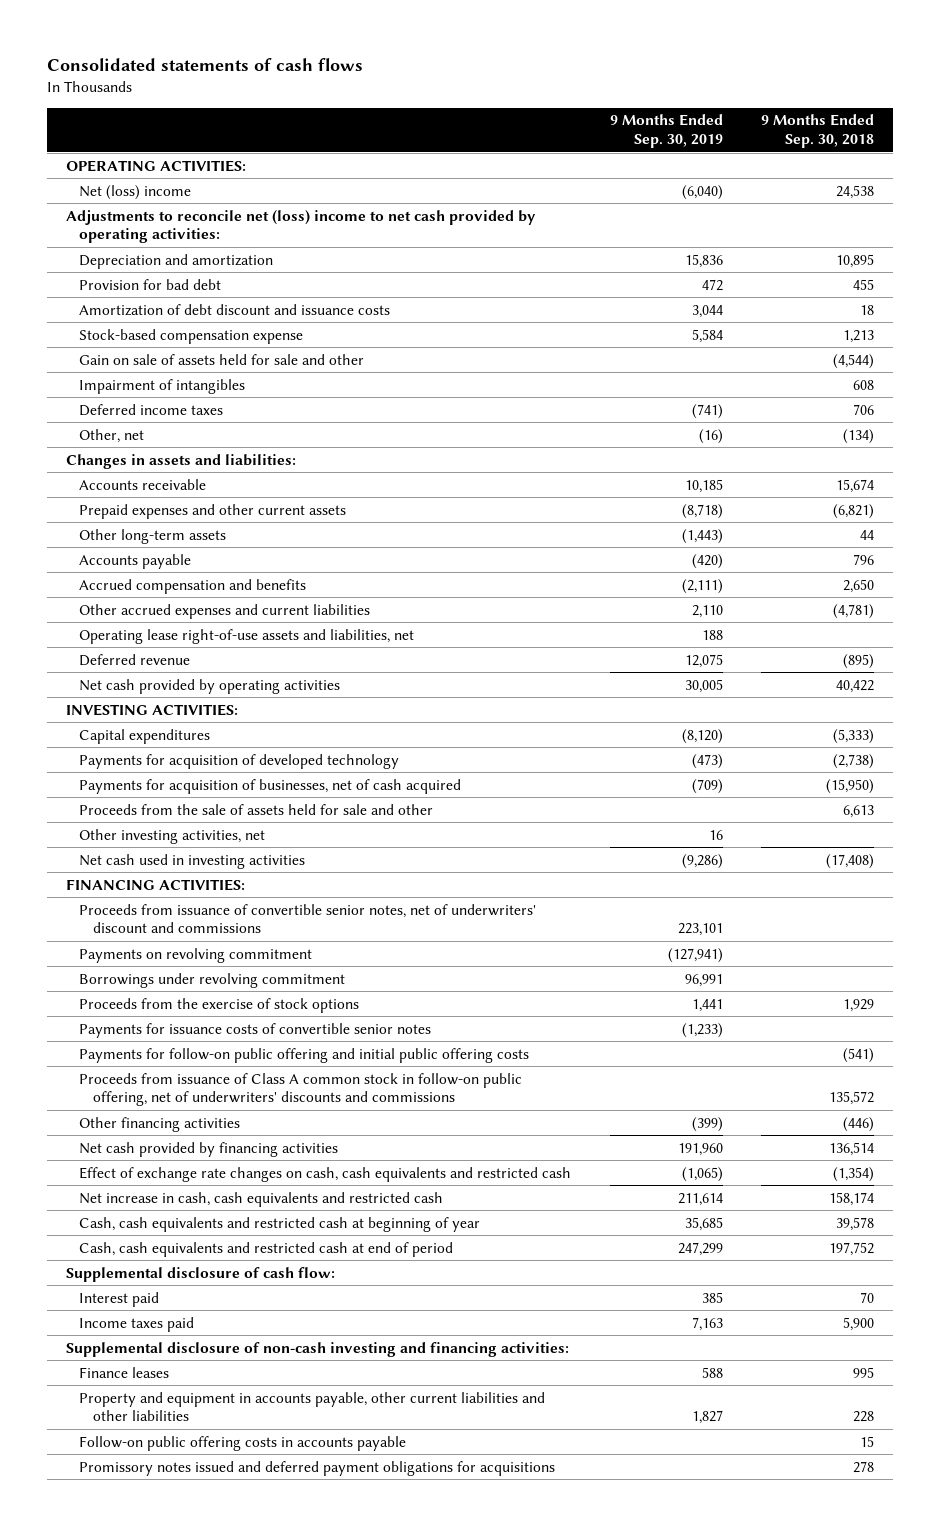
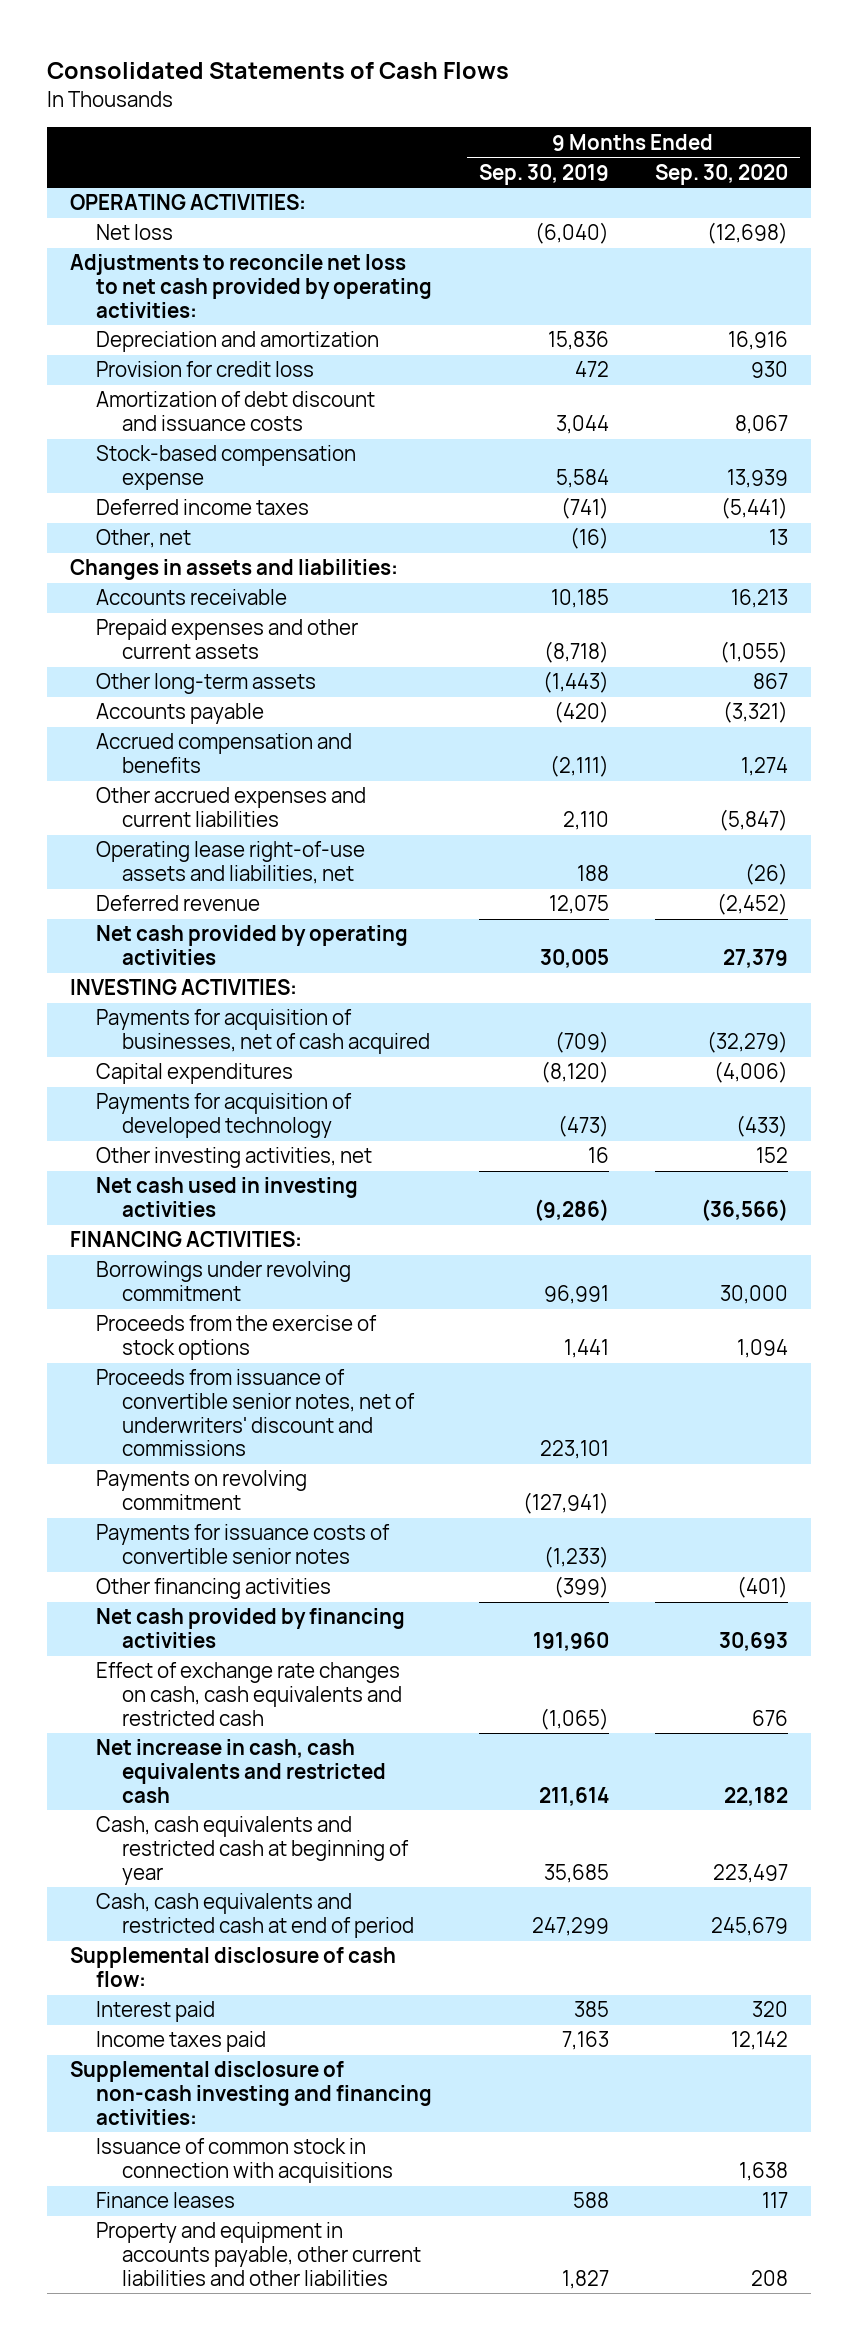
- Consolidated statements of cash flows
+ Consolidated Statements of Cash Flows
- | 9 Months Ended Sep. 30, 2019 | 9 Months Ended Sep. 30, 2018
+ | 9 Months Ended Sep. 30, 2019 | 9 Months Ended Sep. 30, 2020
- Net (loss) income | (6,040) | 24,538
- Adjustments to reconcile net (loss) income to net cash provided by operating activities:
+ Net loss | (6,040) | (12,698)
+ Adjustments to reconcile net loss to net cash provided by operating activities:
- Provision for bad debt | 472 | 455
+ Provision for credit loss | 472 | 930
- Gain on sale of assets held for sale and other | | (4,544)
- Impairment of intangibles | | 608
moved up: Payments for acquisition of businesses, net of cash acquired | (709) | (32,279)
- Proceeds from the sale of assets held for sale and other | | 6,613
moved down: Proceeds from issuance of convertible senior notes, net of underwriters' discount and commissions | 223,101 |
moved down: Payments on revolving commitment | (127,941) |
- Payments for follow-on public offering and initial public offering costs | | (541)
- Proceeds from issuance of Class A common stock in follow-on public offering, net of underwriters' discounts and commissions | | 135,572
+ Issuance of common stock in connection with acquisitions | | 1,638
- Follow-on public offering costs in accounts payable | | 15
- Promissory notes issued and deferred payment obligations for acquisitions | | 278

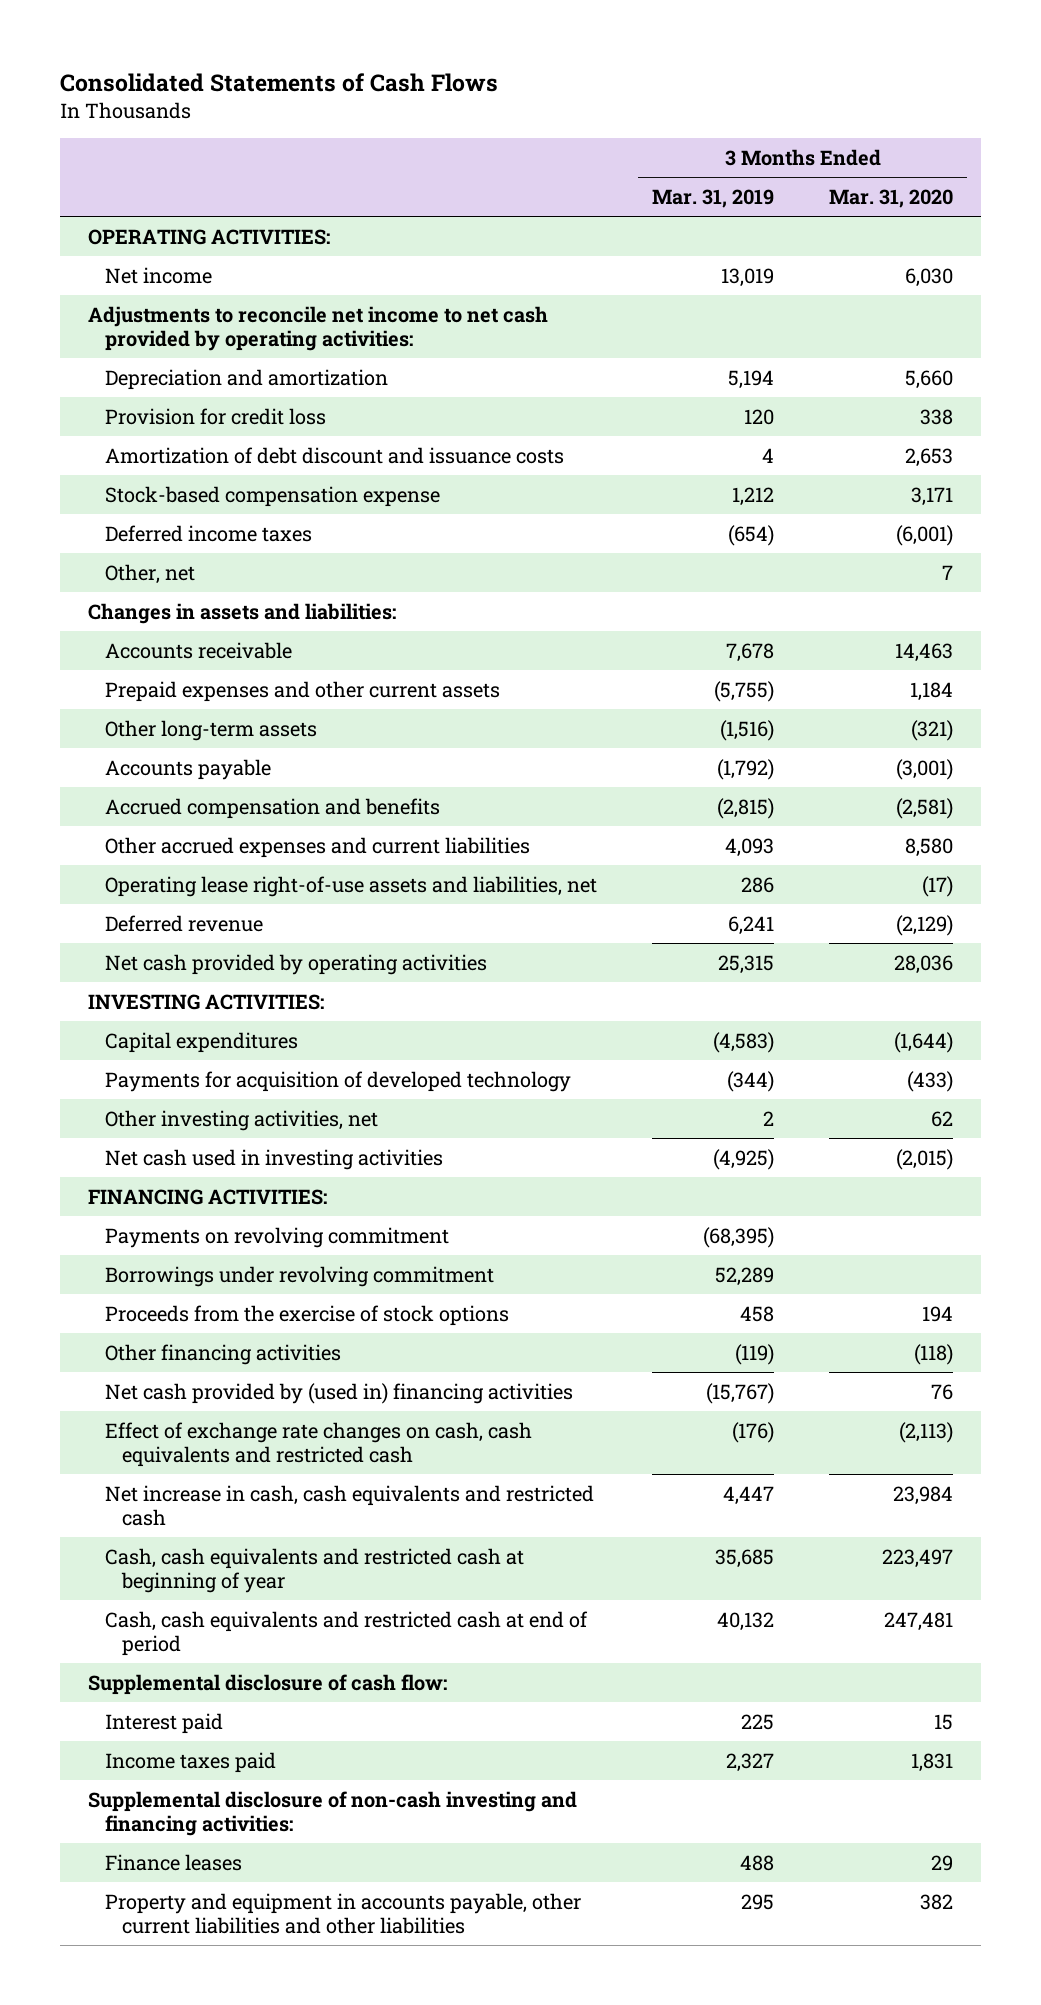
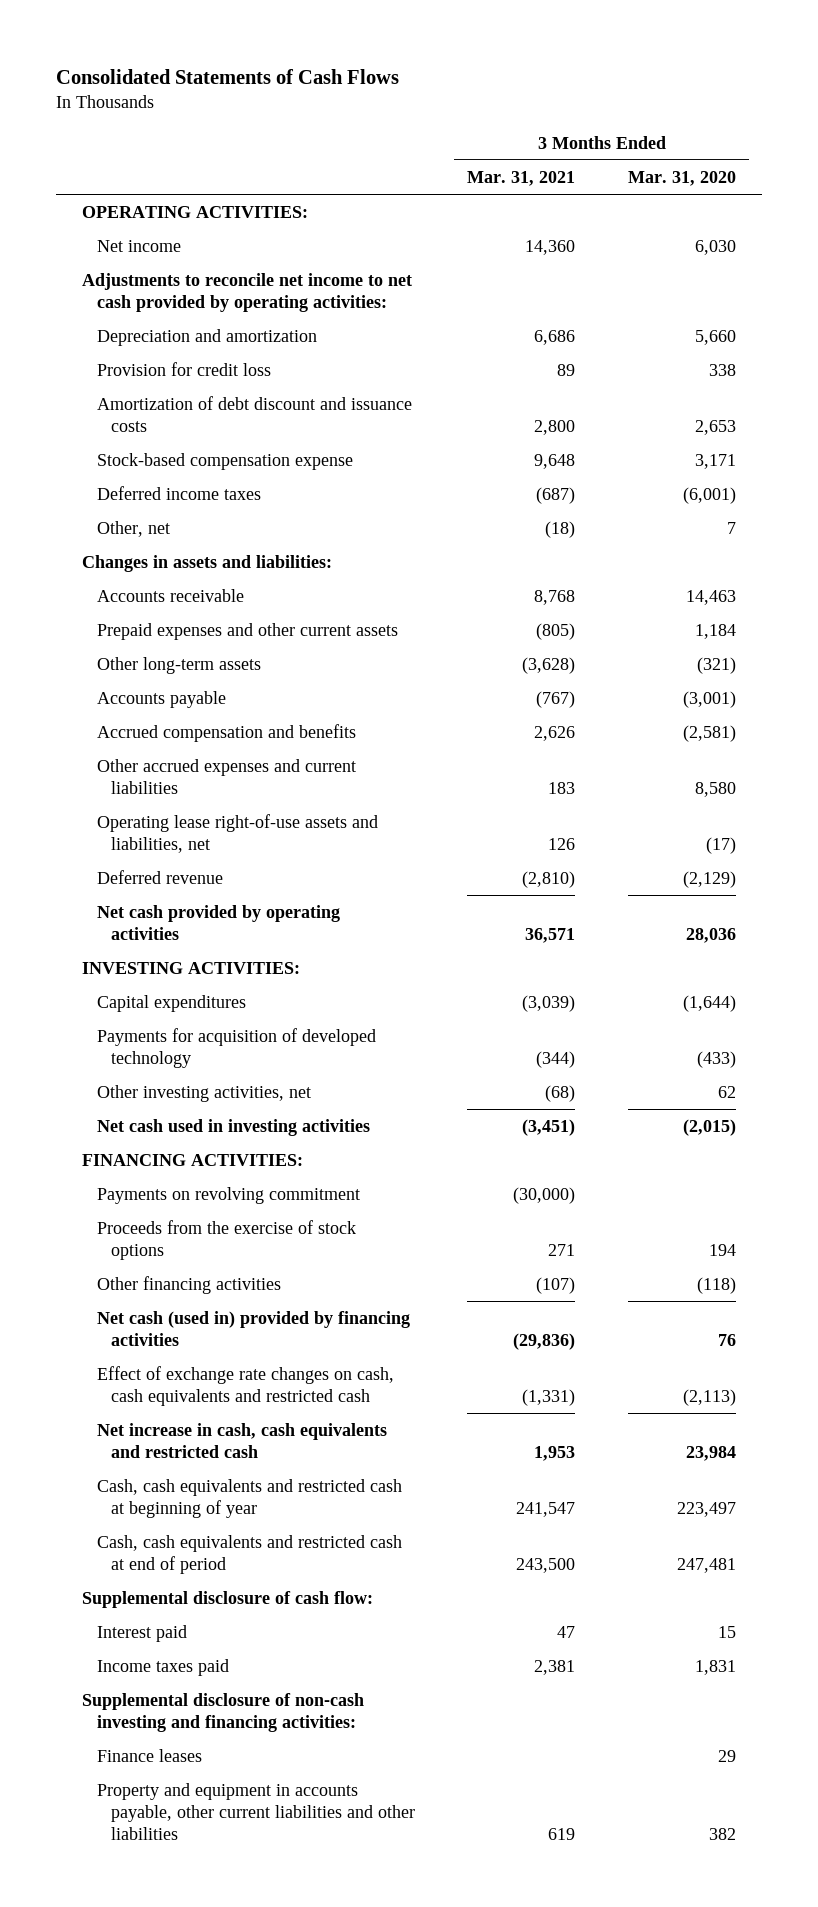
- | 3 Months Ended Mar. 31, 2019 | 3 Months Ended Mar. 31, 2020
+ | 3 Months Ended Mar. 31, 2021 | 3 Months Ended Mar. 31, 2020
- Borrowings under revolving commitment | 52,289 |
- Net cash provided by (used in) financing activities | (15,767) | 76
+ Net cash (used in) provided by financing activities | (29,836) | 76

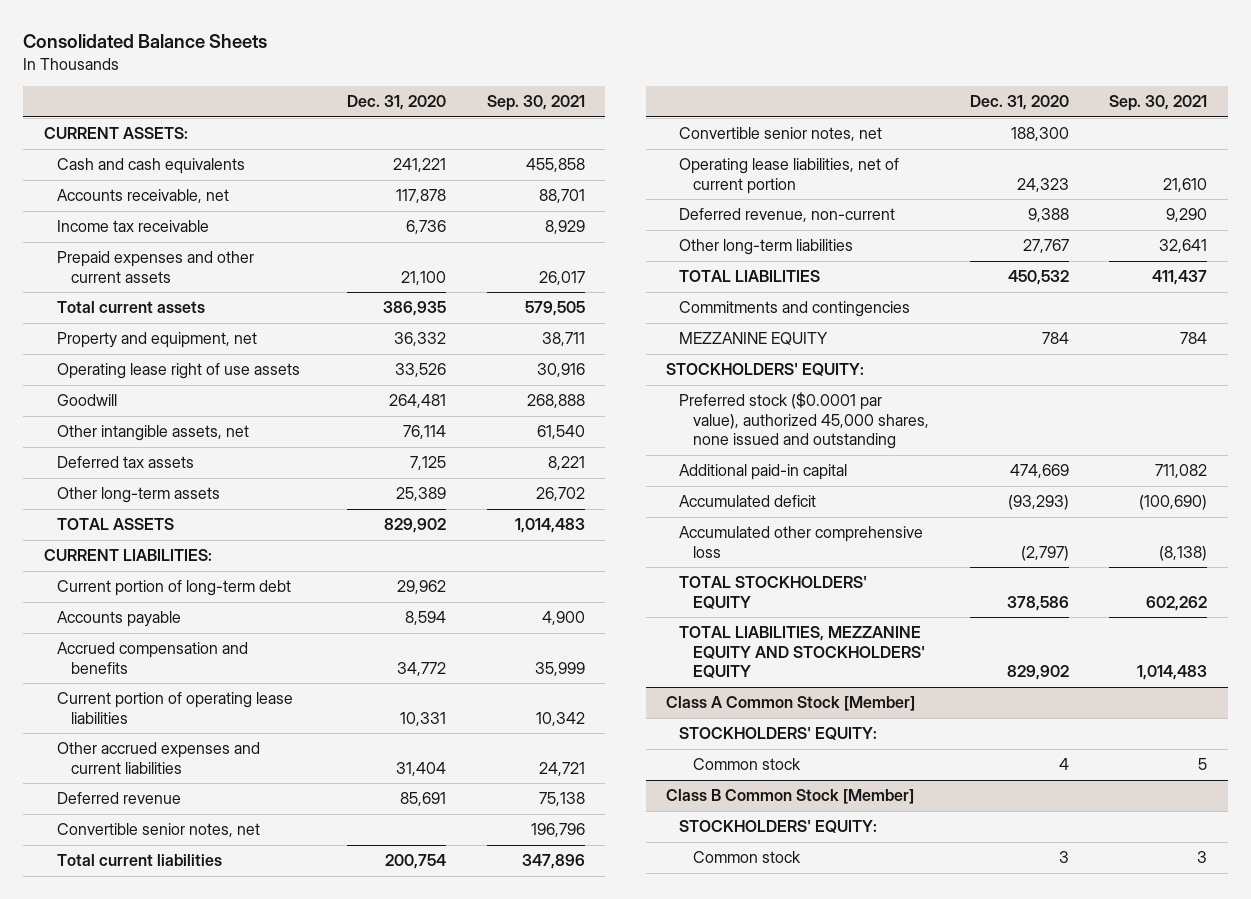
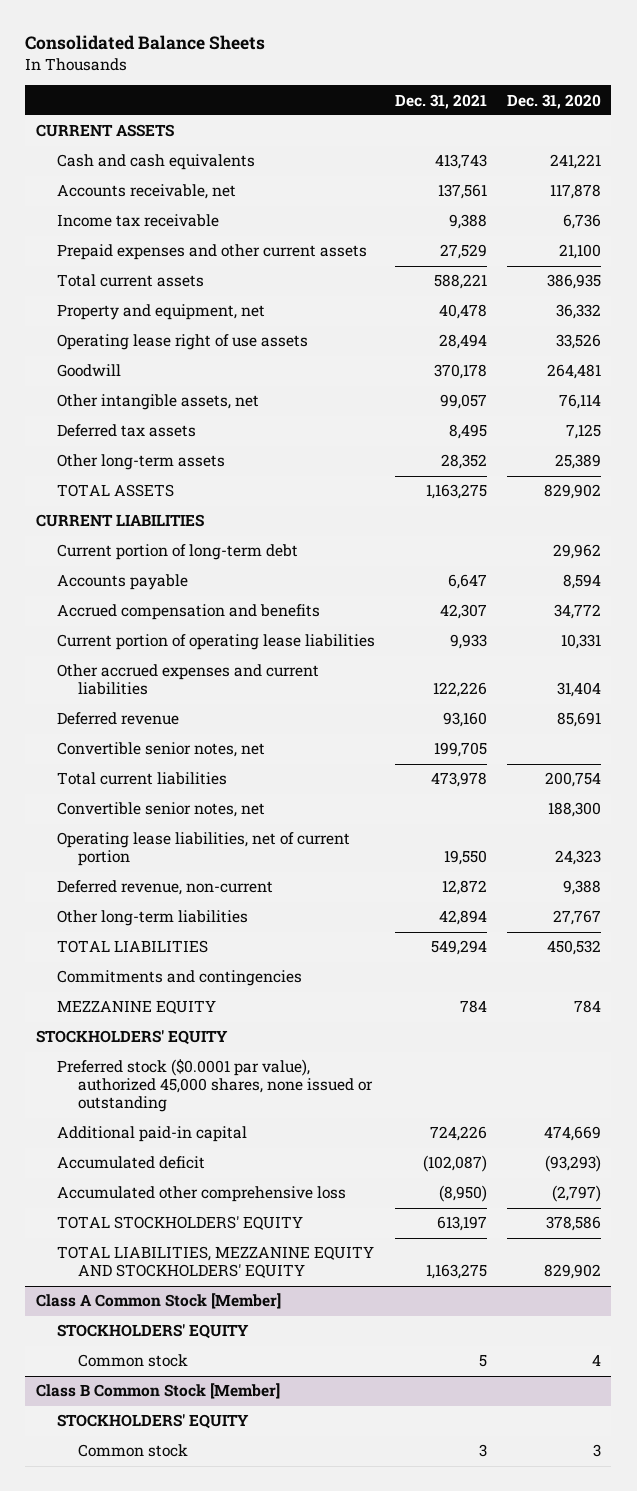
- | Dec. 31, 2020 | Sep. 30, 2021
+ | Dec. 31, 2021 | Dec. 31, 2020
- CURRENT ASSETS:
+ CURRENT ASSETS
- CURRENT LIABILITIES:
+ CURRENT LIABILITIES
- STOCKHOLDERS' EQUITY:
- Preferred stock ($0.0001 par value), authorized 45,000 shares, none issued and outstanding
+ STOCKHOLDERS' EQUITY
+ Preferred stock ($0.0001 par value), authorized 45,000 shares, none issued or outstanding
@ Class A Common Stock [Member]
- STOCKHOLDERS' EQUITY:
+ STOCKHOLDERS' EQUITY
@ Class B Common Stock [Member]
- STOCKHOLDERS' EQUITY:
+ STOCKHOLDERS' EQUITY

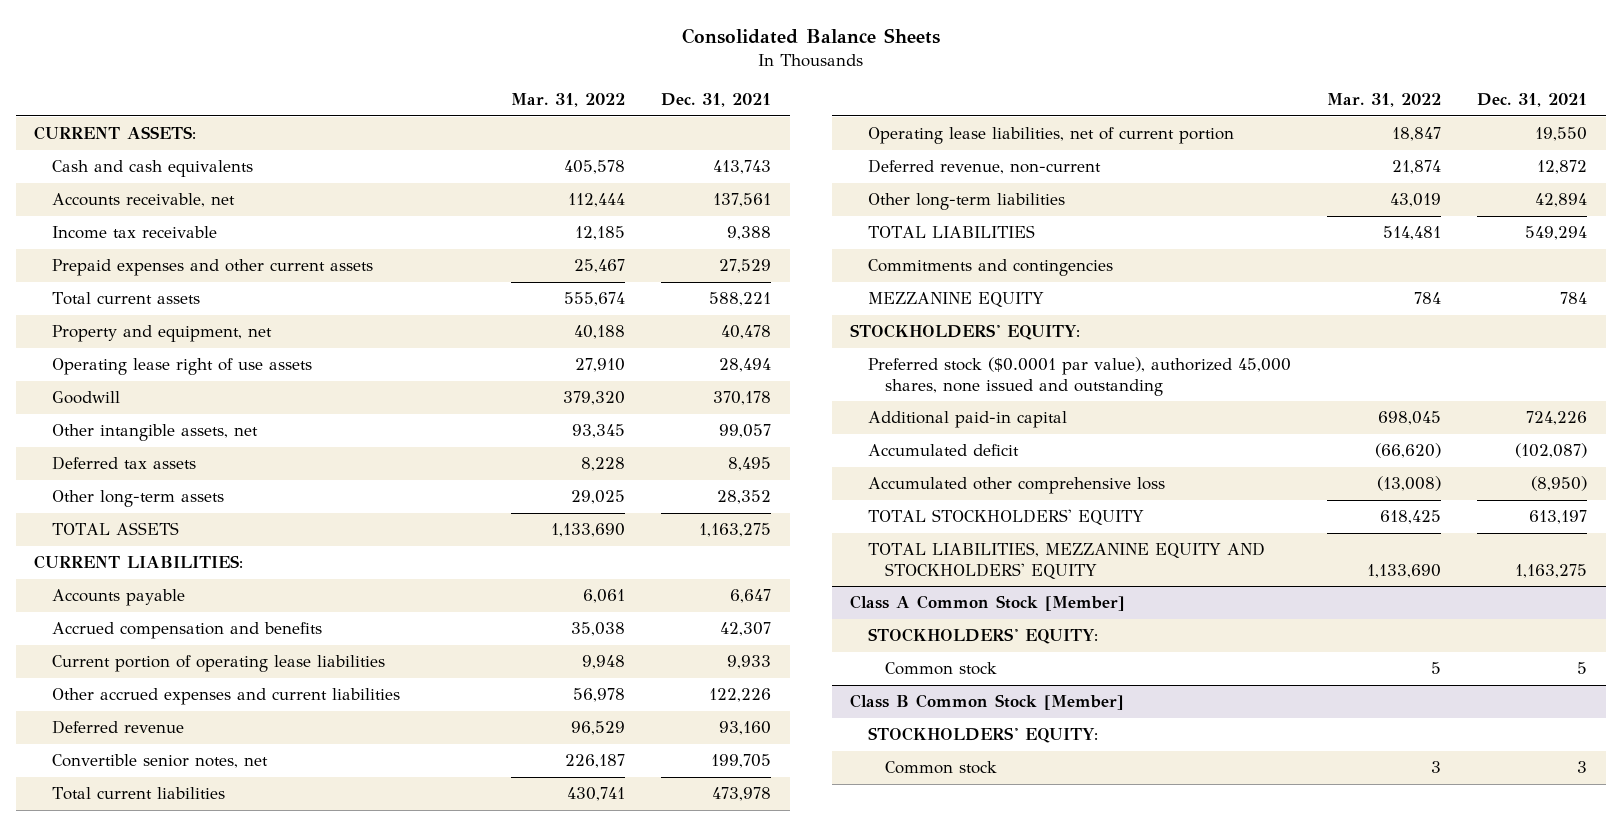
- | Dec. 31, 2021 | Dec. 31, 2020
+ | Mar. 31, 2022 | Dec. 31, 2021
- CURRENT ASSETS
+ CURRENT ASSETS:
- CURRENT LIABILITIES
- Current portion of long-term debt | | 29,962
+ CURRENT LIABILITIES:
- Convertible senior notes, net | | 188,300
- STOCKHOLDERS' EQUITY
- Preferred stock ($0.0001 par value), authorized 45,000 shares, none issued or outstanding
+ STOCKHOLDERS' EQUITY:
+ Preferred stock ($0.0001 par value), authorized 45,000 shares, none issued and outstanding
@ Class A Common Stock [Member]
- STOCKHOLDERS' EQUITY
+ STOCKHOLDERS' EQUITY:
@ Class B Common Stock [Member]
- STOCKHOLDERS' EQUITY
+ STOCKHOLDERS' EQUITY:

